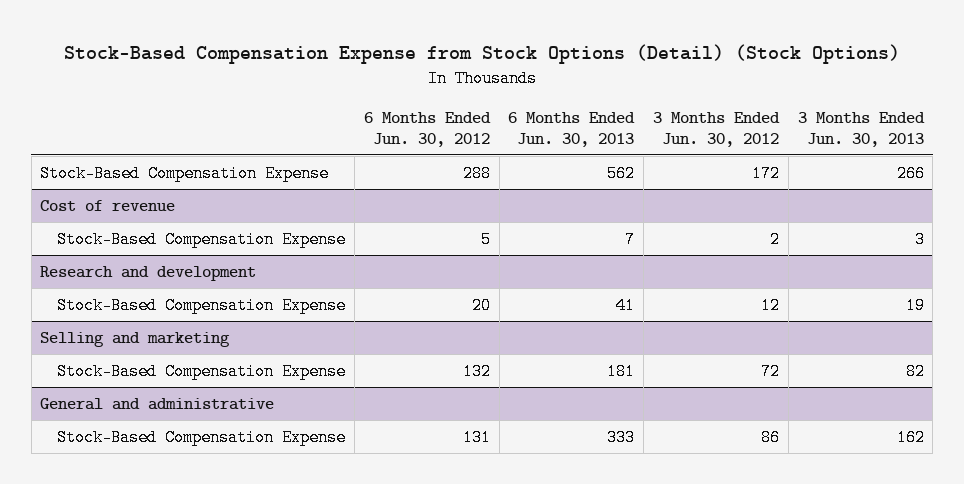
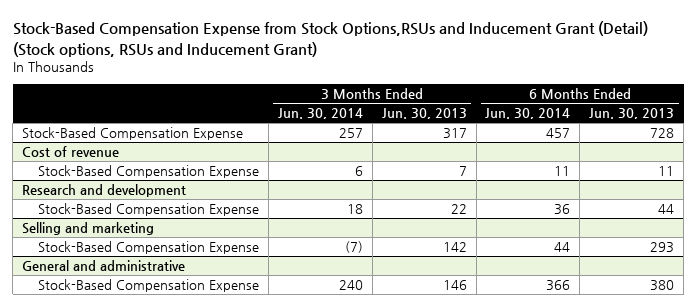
- Stock-Based Compensation Expense from Stock Options (Detail) (Stock Options)
+ Stock-Based Compensation Expense from Stock Options,RSUs and Inducement Grant (Detail) (Stock options, RSUs and Inducement Grant)
- | 6 Months Ended Jun. 30, 2012 | 6 Months Ended Jun. 30, 2013 | 3 Months Ended Jun. 30, 2012 | 3 Months Ended Jun. 30, 2013
+ | 3 Months Ended Jun. 30, 2014 | 3 Months Ended Jun. 30, 2013 | 6 Months Ended Jun. 30, 2014 | 6 Months Ended Jun. 30, 2013
- Stock-Based Compensation Expense | 288 | 562 | 172 | 266
+ Stock-Based Compensation Expense | 257 | 317 | 457 | 728
@ Cost of revenue
- Stock-Based Compensation Expense | 5 | 7 | 2 | 3
+ Stock-Based Compensation Expense | 6 | 7 | 11 | 11
@ Research and development
- Stock-Based Compensation Expense | 20 | 41 | 12 | 19
+ Stock-Based Compensation Expense | 18 | 22 | 36 | 44
@ Selling and marketing
- Stock-Based Compensation Expense | 132 | 181 | 72 | 82
+ Stock-Based Compensation Expense | (7) | 142 | 44 | 293
@ General and administrative
- Stock-Based Compensation Expense | 131 | 333 | 86 | 162
+ Stock-Based Compensation Expense | 240 | 146 | 366 | 380

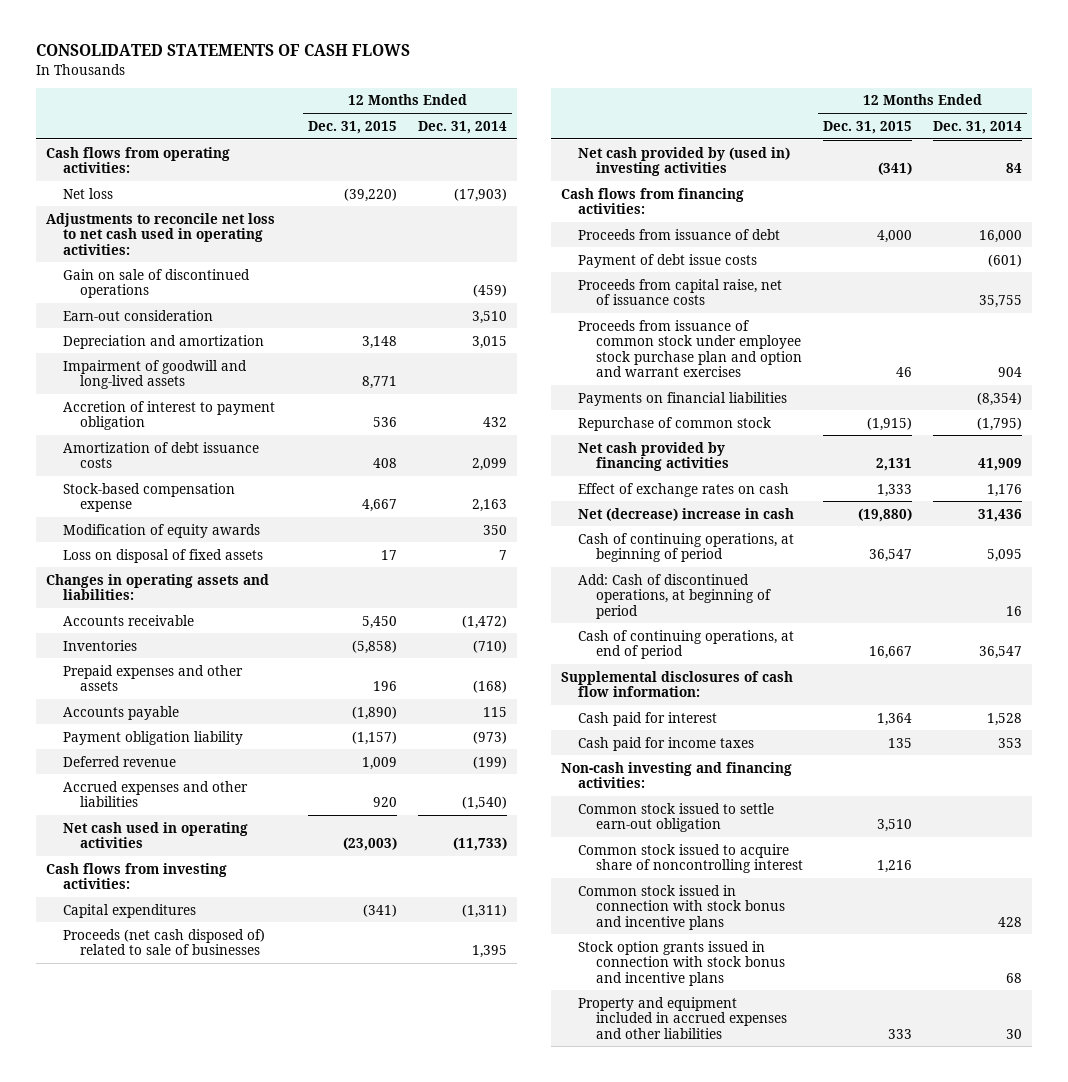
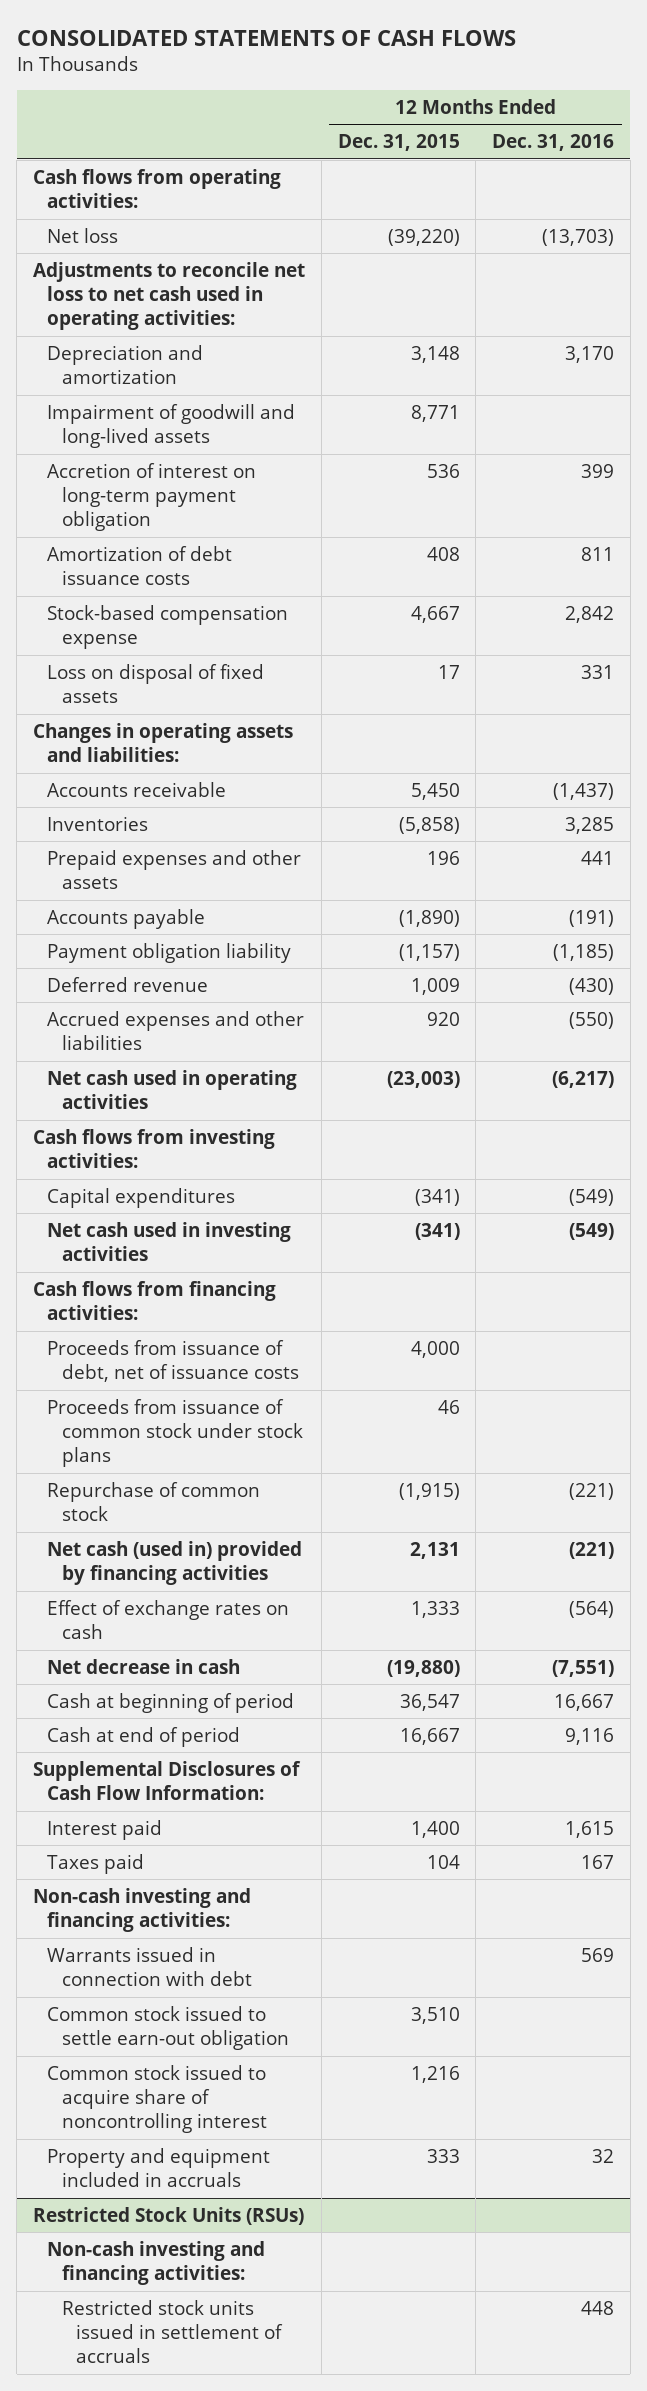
- | 12 Months Ended Dec. 31, 2015 | 12 Months Ended Dec. 31, 2014
+ | 12 Months Ended Dec. 31, 2015 | 12 Months Ended Dec. 31, 2016
- Gain on sale of discontinued operations | | (459)
- Earn-out consideration | | 3,510
- Accretion of interest to payment obligation | 536 | 432
+ Accretion of interest on long-term payment obligation | 536 | 399
- Modification of equity awards | | 350
- Proceeds (net cash disposed of) related to sale of businesses | | 1,395
- Net cash provided by (used in) investing activities | (341) | 84
+ Net cash used in investing activities | (341) | (549)
- Proceeds from issuance of debt | 4,000 | 16,000
- Payment of debt issue costs | | (601)
- Proceeds from capital raise, net of issuance costs | | 35,755
- Proceeds from issuance of common stock under employee stock purchase plan and option and warrant exercises | 46 | 904
- Payments on financial liabilities | | (8,354)
+ Proceeds from issuance of debt, net of issuance costs | 4,000 |
+ Proceeds from issuance of common stock under stock plans | 46 |
- Net cash provided by financing activities | 2,131 | 41,909
+ Net cash (used in) provided by financing activities | 2,131 | (221)
- Net (decrease) increase in cash | (19,880) | 31,436
- Cash of continuing operations, at beginning of period | 36,547 | 5,095
- Add: Cash of discontinued operations, at beginning of period | | 16
- Cash of continuing operations, at end of period | 16,667 | 36,547
- Supplemental disclosures of cash flow information:
- Cash paid for interest | 1,364 | 1,528
- Cash paid for income taxes | 135 | 353
+ Net decrease in cash | (19,880) | (7,551)
+ Cash at beginning of period | 36,547 | 16,667
+ Cash at end of period | 16,667 | 9,116
+ Supplemental Disclosures of Cash Flow Information:
+ Interest paid | 1,400 | 1,615
+ Taxes paid | 104 | 167
+ Warrants issued in connection with debt | | 569
- Common stock issued in connection with stock bonus and incentive plans | | 428
- Stock option grants issued in connection with stock bonus and incentive plans | | 68
- Property and equipment included in accrued expenses and other liabilities | 333 | 30
+ Property and equipment included in accruals | 333 | 32
+ Restricted Stock Units (RSUs)
+ Non-cash investing and financing activities:
+ Restricted stock units issued in settlement of accruals | | 448

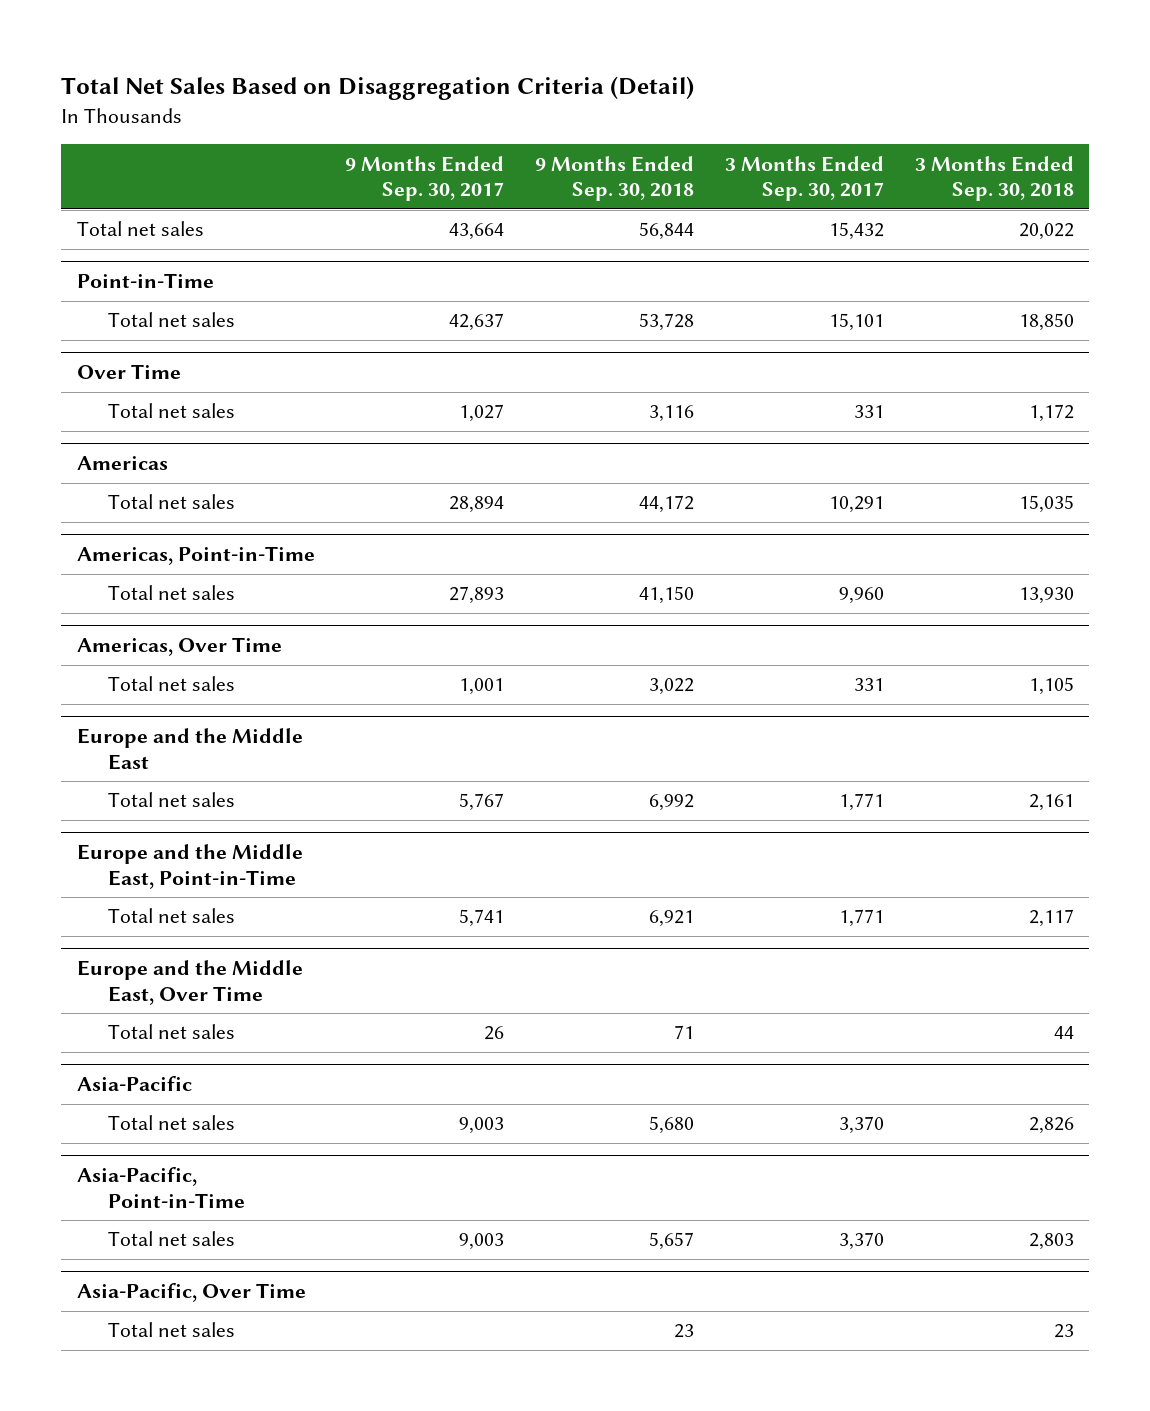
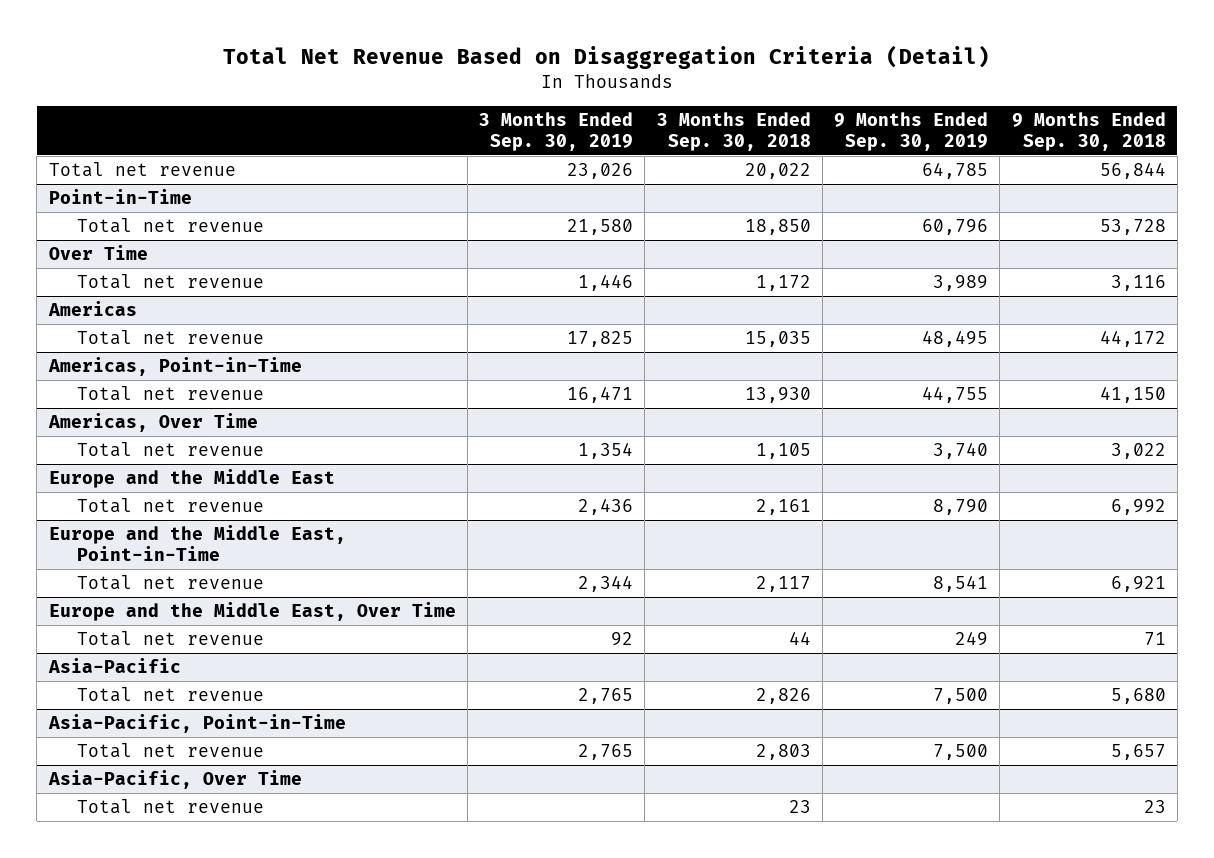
- Total Net Sales Based on Disaggregation Criteria (Detail)
+ Total Net Revenue Based on Disaggregation Criteria (Detail)
- | 9 Months Ended Sep. 30, 2017 | 9 Months Ended Sep. 30, 2018 | 3 Months Ended Sep. 30, 2017 | 3 Months Ended Sep. 30, 2018
+ | 3 Months Ended Sep. 30, 2019 | 3 Months Ended Sep. 30, 2018 | 9 Months Ended Sep. 30, 2019 | 9 Months Ended Sep. 30, 2018
- Total net sales | 43,664 | 56,844 | 15,432 | 20,022
+ Total net revenue | 23,026 | 20,022 | 64,785 | 56,844
@ Point-in-Time
- Total net sales | 42,637 | 53,728 | 15,101 | 18,850
+ Total net revenue | 21,580 | 18,850 | 60,796 | 53,728
@ Over Time
- Total net sales | 1,027 | 3,116 | 331 | 1,172
+ Total net revenue | 1,446 | 1,172 | 3,989 | 3,116
@ Americas
- Total net sales | 28,894 | 44,172 | 10,291 | 15,035
+ Total net revenue | 17,825 | 15,035 | 48,495 | 44,172
@ Americas, Point-in-Time
- Total net sales | 27,893 | 41,150 | 9,960 | 13,930
+ Total net revenue | 16,471 | 13,930 | 44,755 | 41,150
@ Americas, Over Time
- Total net sales | 1,001 | 3,022 | 331 | 1,105
+ Total net revenue | 1,354 | 1,105 | 3,740 | 3,022
@ Europe and the Middle East
- Total net sales | 5,767 | 6,992 | 1,771 | 2,161
+ Total net revenue | 2,436 | 2,161 | 8,790 | 6,992
@ Europe and the Middle East, Point-in-Time
- Total net sales | 5,741 | 6,921 | 1,771 | 2,117
+ Total net revenue | 2,344 | 2,117 | 8,541 | 6,921
@ Europe and the Middle East, Over Time
- Total net sales | 26 | 71 | | 44
+ Total net revenue | 92 | 44 | 249 | 71
@ Asia-Pacific
- Total net sales | 9,003 | 5,680 | 3,370 | 2,826
+ Total net revenue | 2,765 | 2,826 | 7,500 | 5,680
@ Asia-Pacific, Point-in-Time
- Total net sales | 9,003 | 5,657 | 3,370 | 2,803
+ Total net revenue | 2,765 | 2,803 | 7,500 | 5,657
@ Asia-Pacific, Over Time
- Total net sales | | 23 | | 23
+ Total net revenue | | 23 | | 23

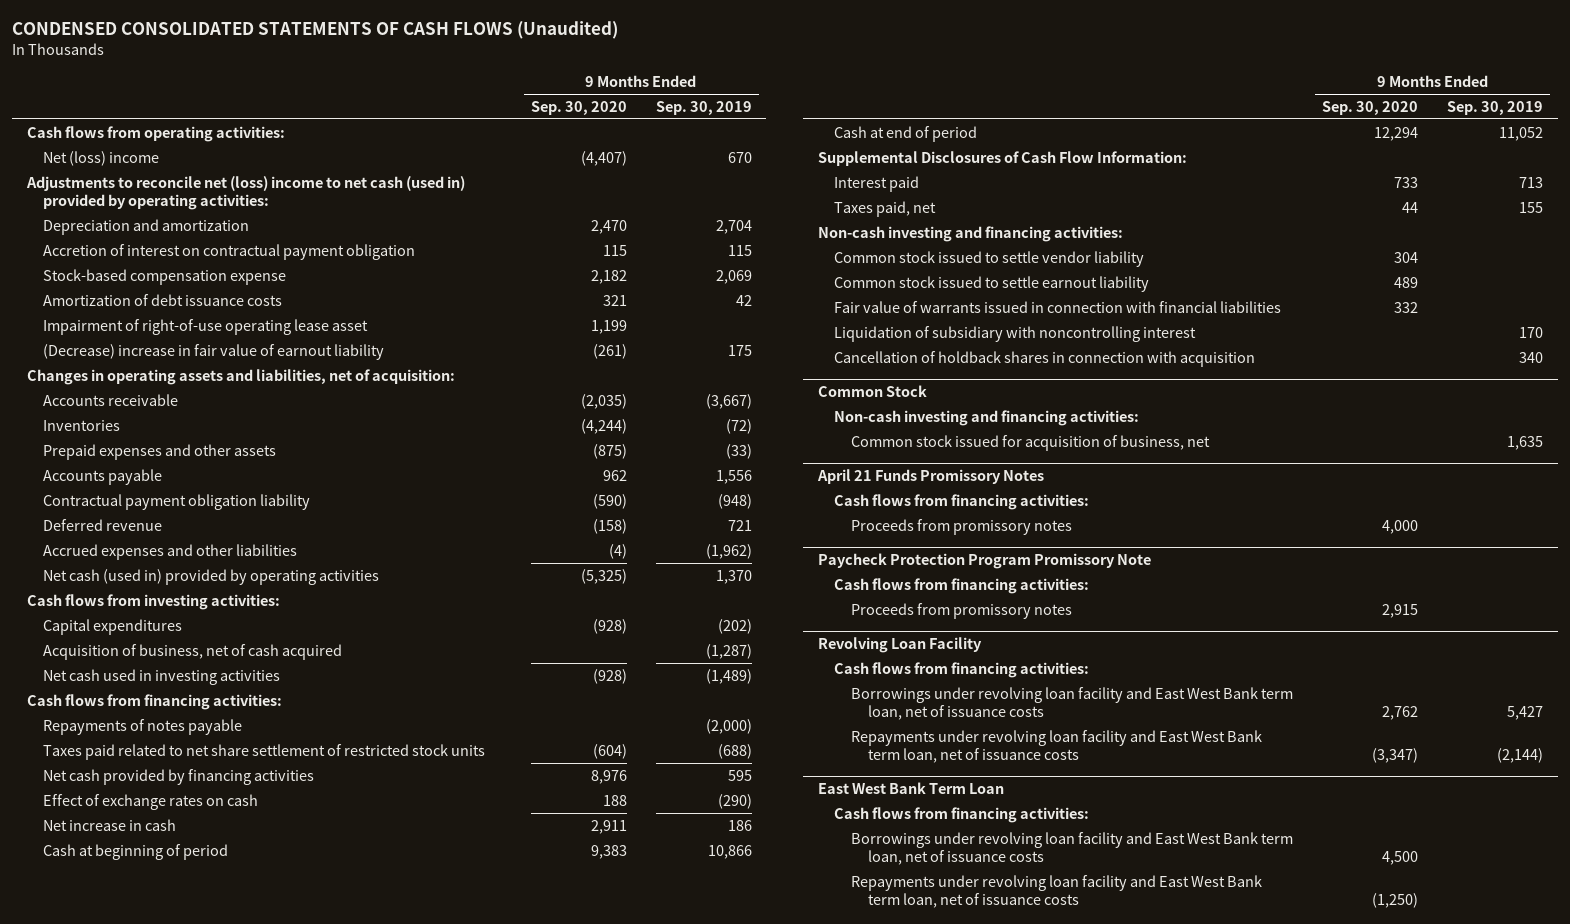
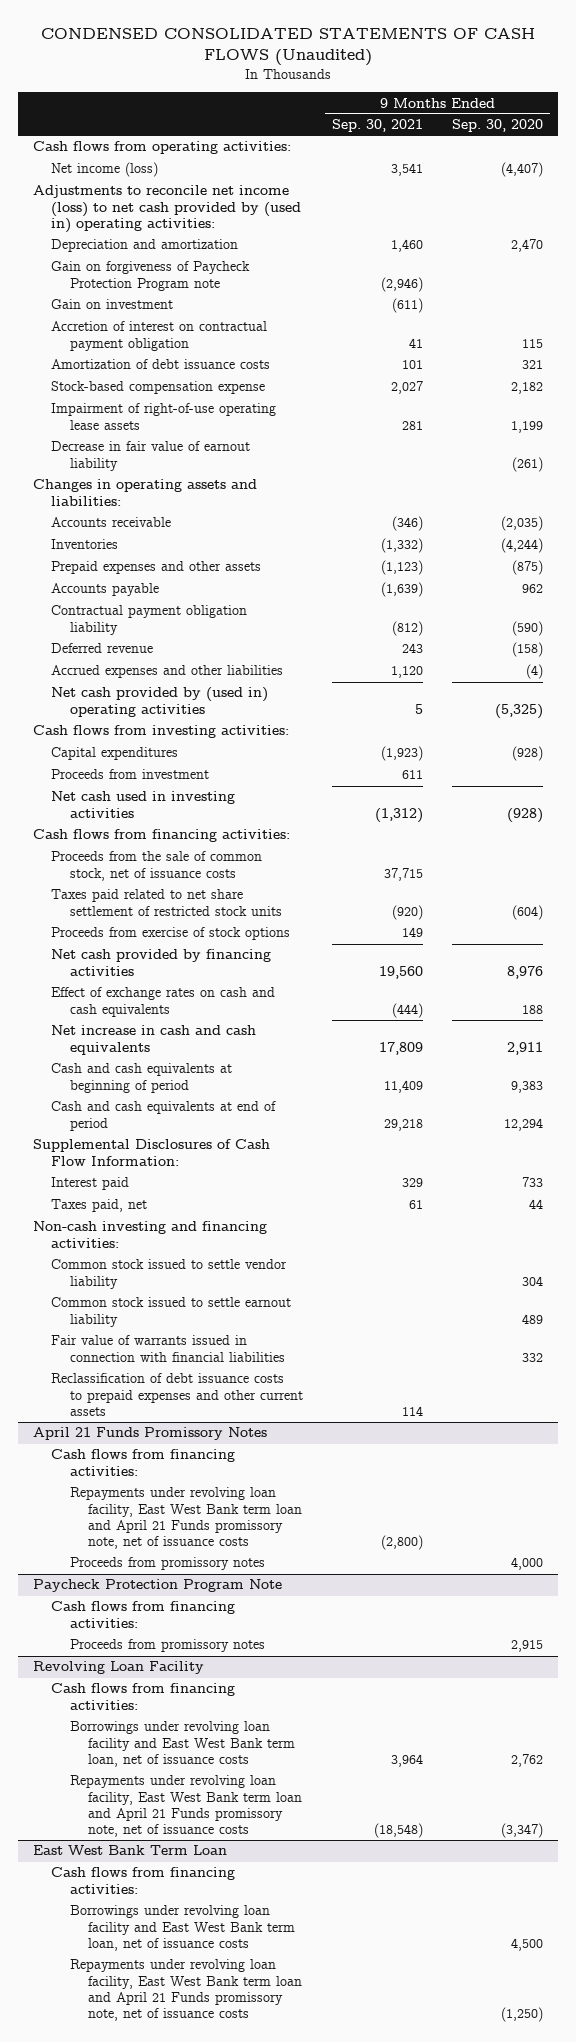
- | 9 Months Ended Sep. 30, 2020 | 9 Months Ended Sep. 30, 2019
+ | 9 Months Ended Sep. 30, 2021 | 9 Months Ended Sep. 30, 2020
- Net (loss) income | (4,407) | 670
- Adjustments to reconcile net (loss) income to net cash (used in) provided by operating activities:
+ Net income (loss) | 3,541 | (4,407)
+ Adjustments to reconcile net income (loss) to net cash provided by (used in) operating activities:
+ Gain on forgiveness of Paycheck Protection Program note | (2,946) |
+ Gain on investment | (611) |
- Impairment of right-of-use operating lease asset | 1,199 |
- (Decrease) increase in fair value of earnout liability | (261) | 175
- Changes in operating assets and liabilities, net of acquisition:
moved down: Stock-based compensation expense | 2,027 | 2,182
+ Impairment of right-of-use operating lease assets | 281 | 1,199
+ Decrease in fair value of earnout liability | | (261)
+ Changes in operating assets and liabilities:
- Net cash (used in) provided by operating activities | (5,325) | 1,370
+ Net cash provided by (used in) operating activities | 5 | (5,325)
- Acquisition of business, net of cash acquired | | (1,287)
+ Proceeds from investment | 611 |
- Repayments of notes payable | | (2,000)
+ Proceeds from the sale of common stock, net of issuance costs | 37,715 |
+ Proceeds from exercise of stock options | 149 |
- Effect of exchange rates on cash | 188 | (290)
- Net increase in cash | 2,911 | 186
- Cash at beginning of period | 9,383 | 10,866
- Cash at end of period | 12,294 | 11,052
+ Effect of exchange rates on cash and cash equivalents | (444) | 188
+ Net increase in cash and cash equivalents | 17,809 | 2,911
+ Cash and cash equivalents at beginning of period | 11,409 | 9,383
+ Cash and cash equivalents at end of period | 29,218 | 12,294
- Liquidation of subsidiary with noncontrolling interest | | 170
- Cancellation of holdback shares in connection with acquisition | | 340
- Common Stock
- Non-cash investing and financing activities:
- Common stock issued for acquisition of business, net | | 1,635
+ Reclassification of debt issuance costs to prepaid expenses and other current assets | 114 |
@ April 21 Funds Promissory Notes
+ Repayments under revolving loan facility, East West Bank term loan and April 21 Funds promissory note, net of issuance costs | (2,800) |
- Paycheck Protection Program Promissory Note
+ Paycheck Protection Program Note
@ Revolving Loan Facility
- Repayments under revolving loan facility and East West Bank term loan, net of issuance costs | (3,347) | (2,144)
+ Repayments under revolving loan facility, East West Bank term loan and April 21 Funds promissory note, net of issuance costs | (18,548) | (3,347)
@ East West Bank Term Loan
- Repayments under revolving loan facility and East West Bank term loan, net of issuance costs | (1,250) |
+ Repayments under revolving loan facility, East West Bank term loan and April 21 Funds promissory note, net of issuance costs | | (1,250)

